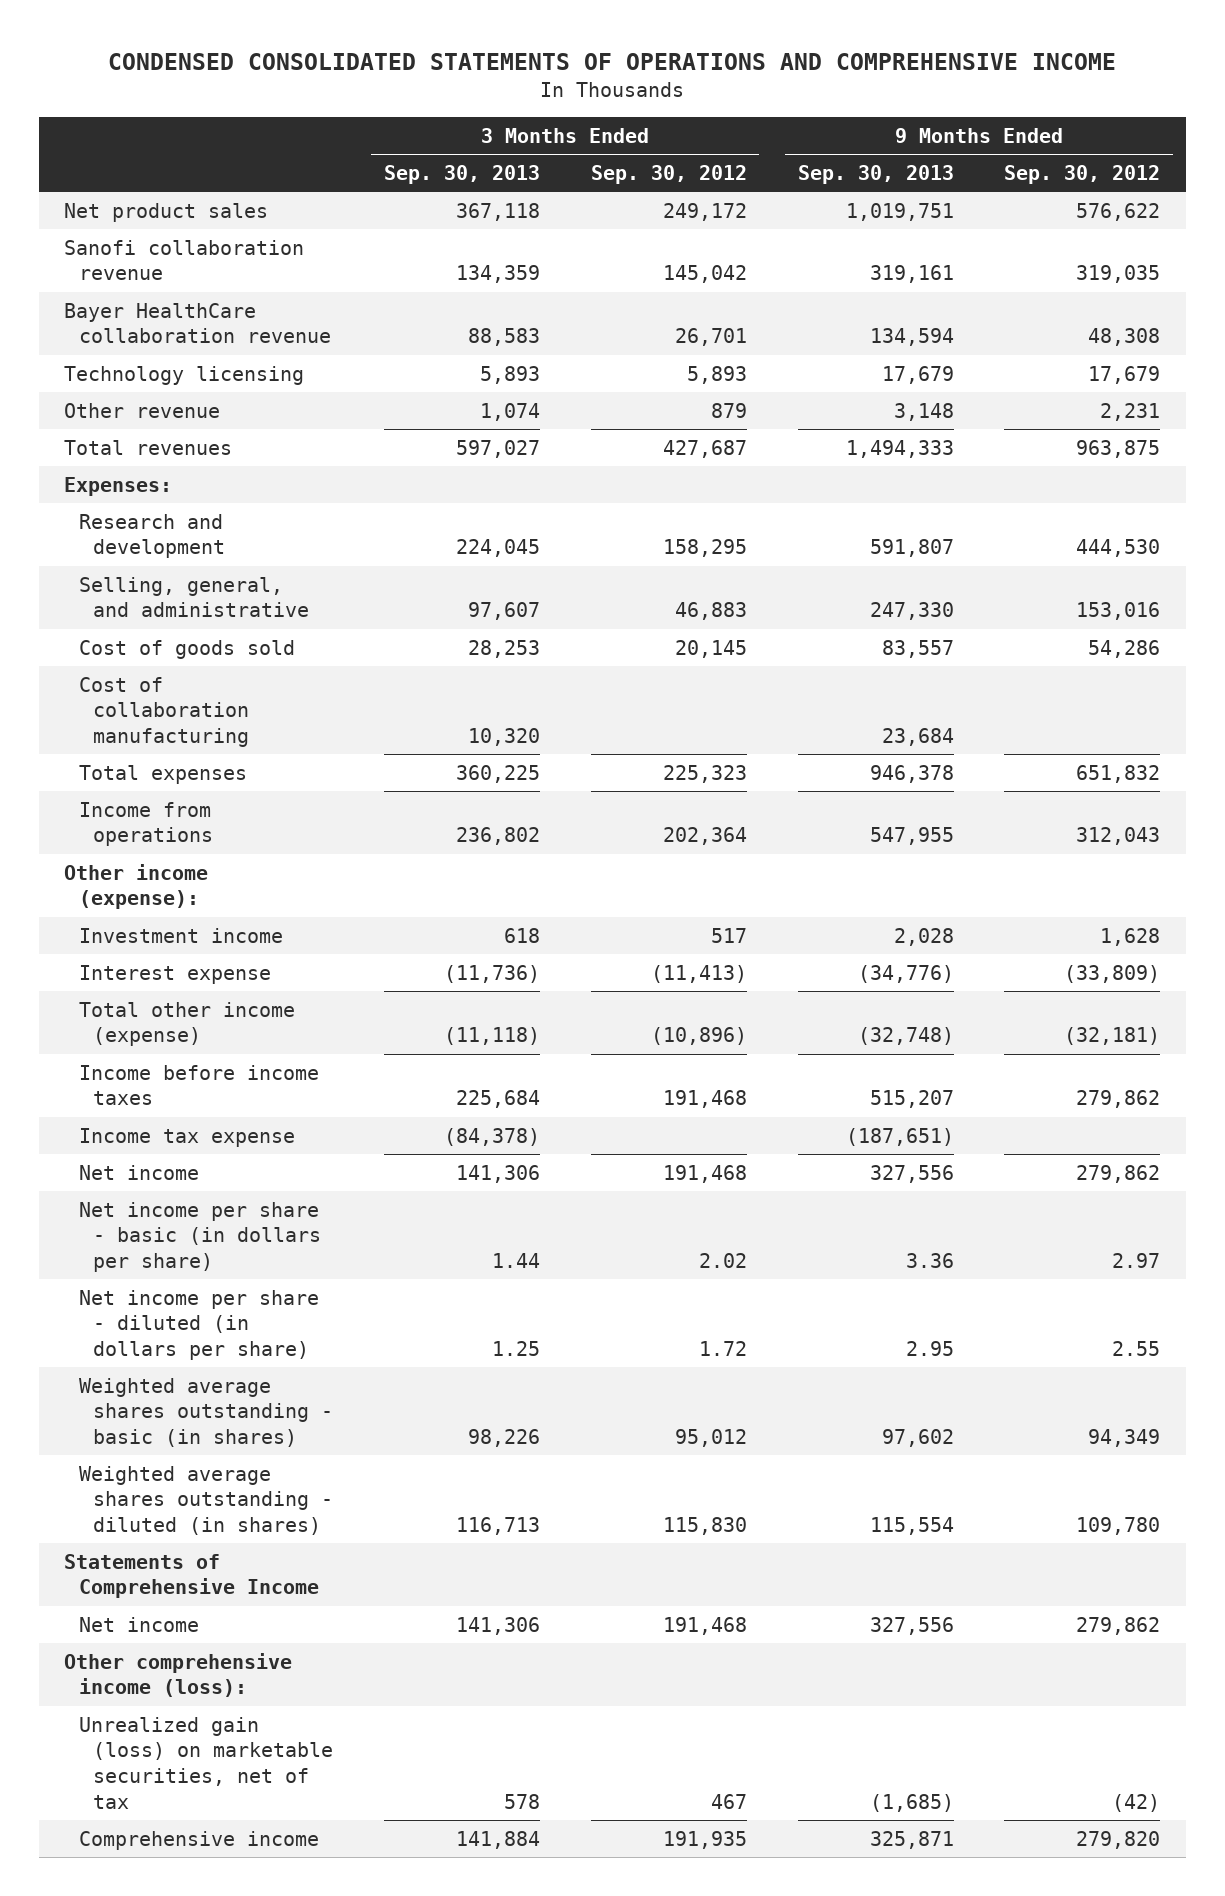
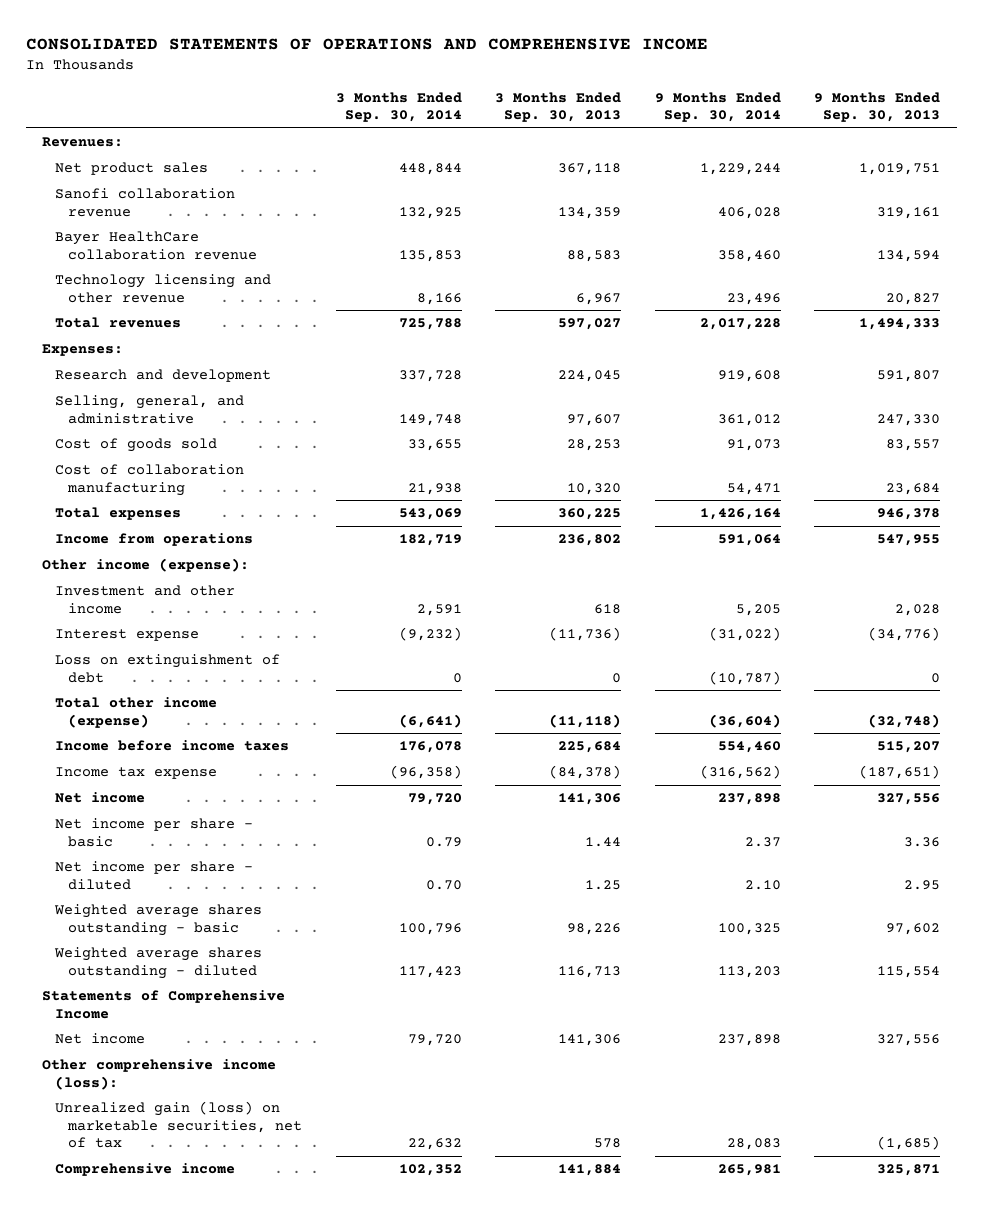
- CONDENSED CONSOLIDATED STATEMENTS OF OPERATIONS AND COMPREHENSIVE INCOME
+ CONSOLIDATED STATEMENTS OF OPERATIONS AND COMPREHENSIVE INCOME
- | 3 Months Ended Sep. 30, 2013 | 3 Months Ended Sep. 30, 2012 | 9 Months Ended Sep. 30, 2013 | 9 Months Ended Sep. 30, 2012
+ | 3 Months Ended Sep. 30, 2014 | 3 Months Ended Sep. 30, 2013 | 9 Months Ended Sep. 30, 2014 | 9 Months Ended Sep. 30, 2013
+ Revenues:
- Technology licensing | 5,893 | 5,893 | 17,679 | 17,679
- Other revenue | 1,074 | 879 | 3,148 | 2,231
+ Technology licensing and other revenue | 8,166 | 6,967 | 23,496 | 20,827
- Investment income | 618 | 517 | 2,028 | 1,628
+ Investment and other income | 2,591 | 618 | 5,205 | 2,028
+ Loss on extinguishment of debt | 0 | 0 | (10,787) | 0
- Net income per share - basic (in dollars per share) | 1.44 | 2.02 | 3.36 | 2.97
- Net income per share - diluted (in dollars per share) | 1.25 | 1.72 | 2.95 | 2.55
- Weighted average shares outstanding - basic (in shares) | 98,226 | 95,012 | 97,602 | 94,349
- Weighted average shares outstanding - diluted (in shares) | 116,713 | 115,830 | 115,554 | 109,780
+ Net income per share - basic | 0.79 | 1.44 | 2.37 | 3.36
+ Net income per share - diluted | 0.70 | 1.25 | 2.10 | 2.95
+ Weighted average shares outstanding - basic | 100,796 | 98,226 | 100,325 | 97,602
+ Weighted average shares outstanding - diluted | 117,423 | 116,713 | 113,203 | 115,554

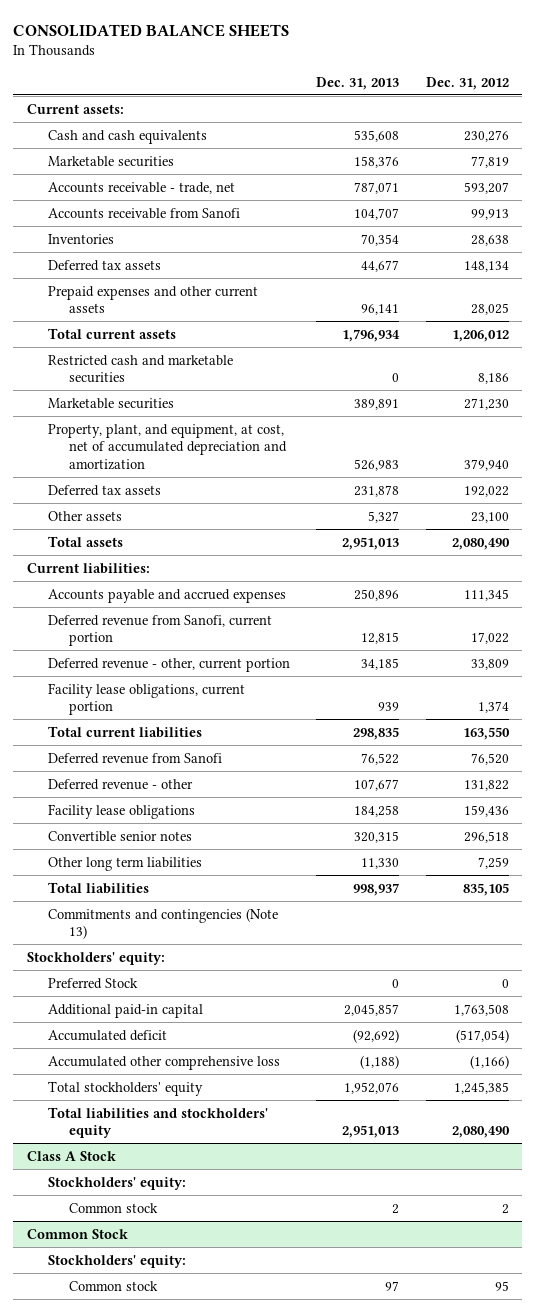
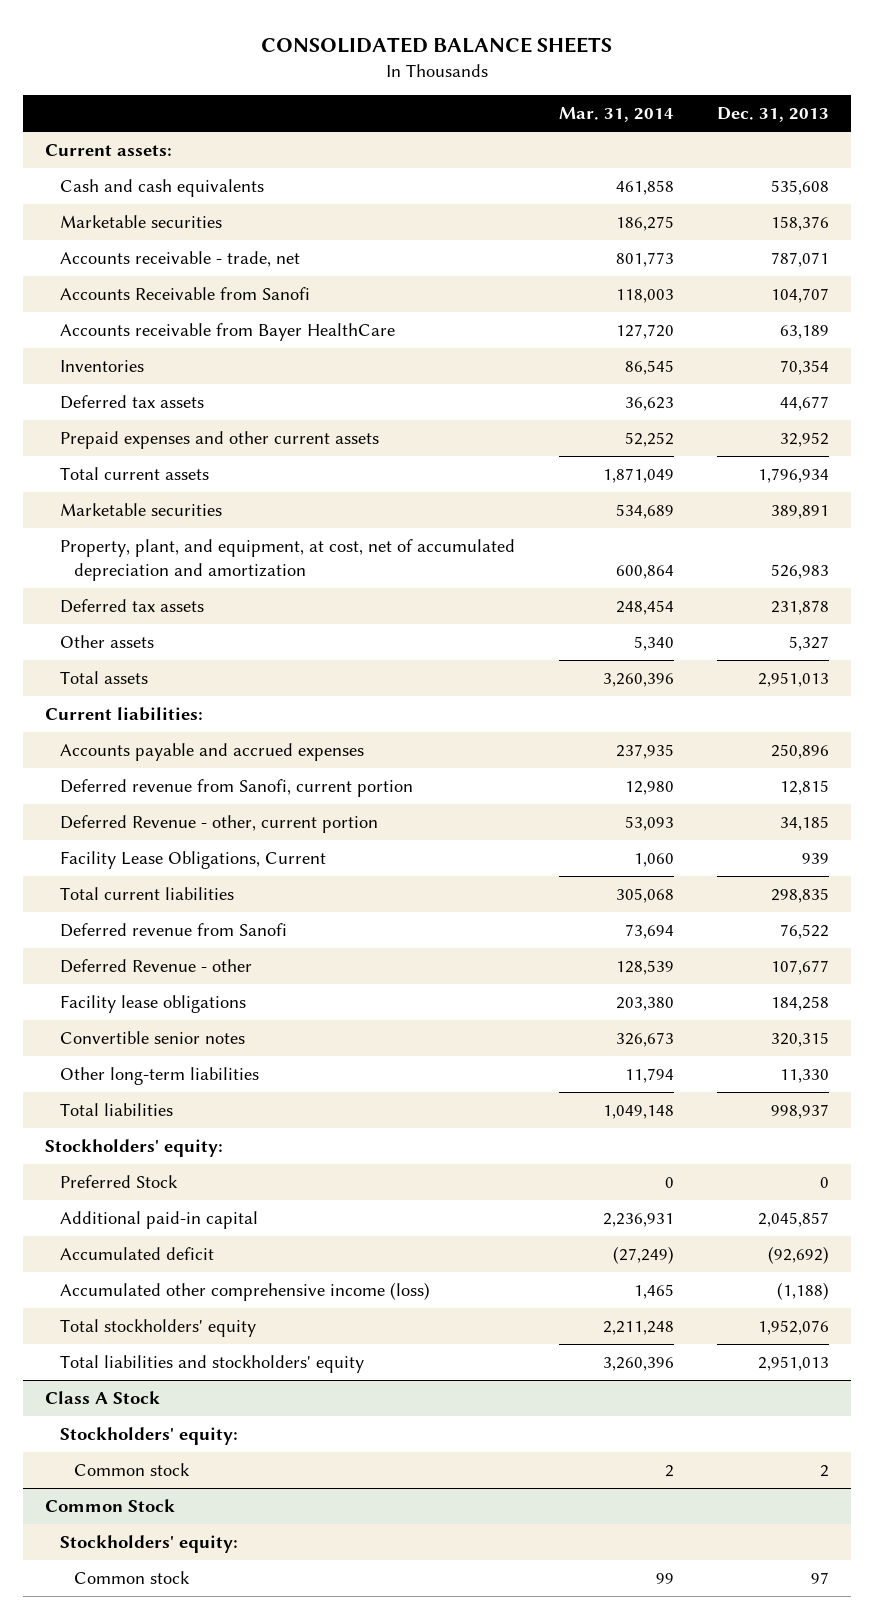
- | Dec. 31, 2013 | Dec. 31, 2012
+ | Mar. 31, 2014 | Dec. 31, 2013
- Accounts receivable from Sanofi | 104,707 | 99,913
+ Accounts Receivable from Sanofi | 118,003 | 104,707
+ Accounts receivable from Bayer HealthCare | 127,720 | 63,189
- Prepaid expenses and other current assets | 96,141 | 28,025
+ Prepaid expenses and other current assets | 52,252 | 32,952
- Restricted cash and marketable securities | 0 | 8,186
- Deferred revenue - other, current portion | 34,185 | 33,809
- Facility lease obligations, current portion | 939 | 1,374
+ Deferred Revenue - other, current portion | 53,093 | 34,185
+ Facility Lease Obligations, Current | 1,060 | 939
- Deferred revenue - other | 107,677 | 131,822
+ Deferred Revenue - other | 128,539 | 107,677
- Other long term liabilities | 11,330 | 7,259
+ Other long-term liabilities | 11,794 | 11,330
- Commitments and contingencies (Note 13)
- Accumulated other comprehensive loss | (1,188) | (1,166)
+ Accumulated other comprehensive income (loss) | 1,465 | (1,188)

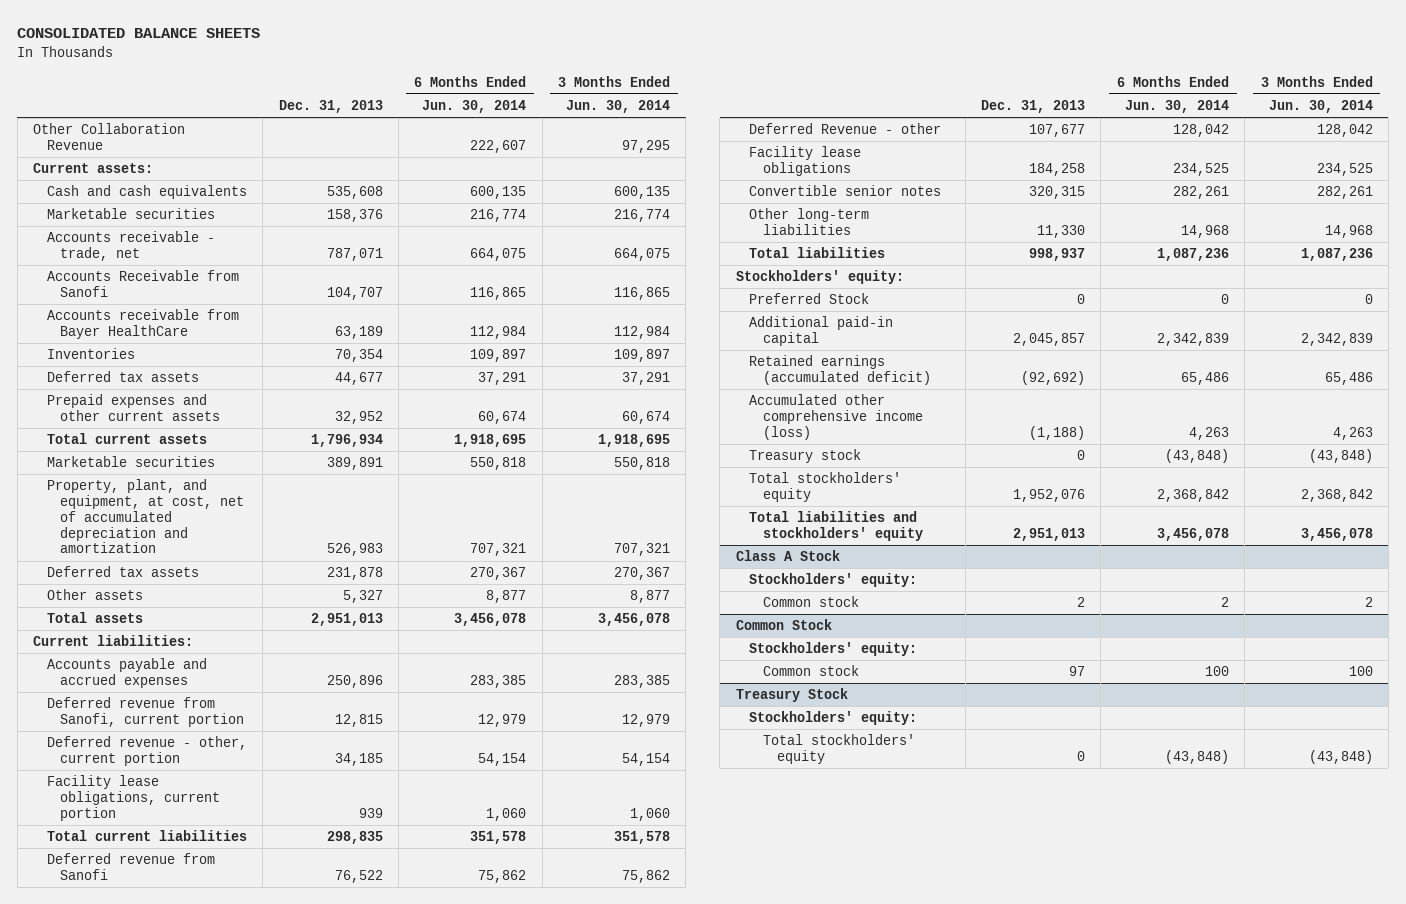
- | Mar. 31, 2014 | Dec. 31, 2013
+ | Dec. 31, 2013 | 6 Months Ended Jun. 30, 2014 | 3 Months Ended Jun. 30, 2014
+ Other Collaboration Revenue | | 222,607 | 97,295
- Deferred Revenue - other, current portion | 53,093 | 34,185
- Facility Lease Obligations, Current | 1,060 | 939
+ Deferred revenue - other, current portion | 34,185 | 54,154 | 54,154
+ Facility lease obligations, current portion | 939 | 1,060 | 1,060
- Accumulated deficit | (27,249) | (92,692)
+ Retained earnings (accumulated deficit) | (92,692) | 65,486 | 65,486
+ Treasury stock | 0 | (43,848) | (43,848)
+ Treasury Stock
+ Stockholders' equity:
+ Total stockholders' equity | 0 | (43,848) | (43,848)

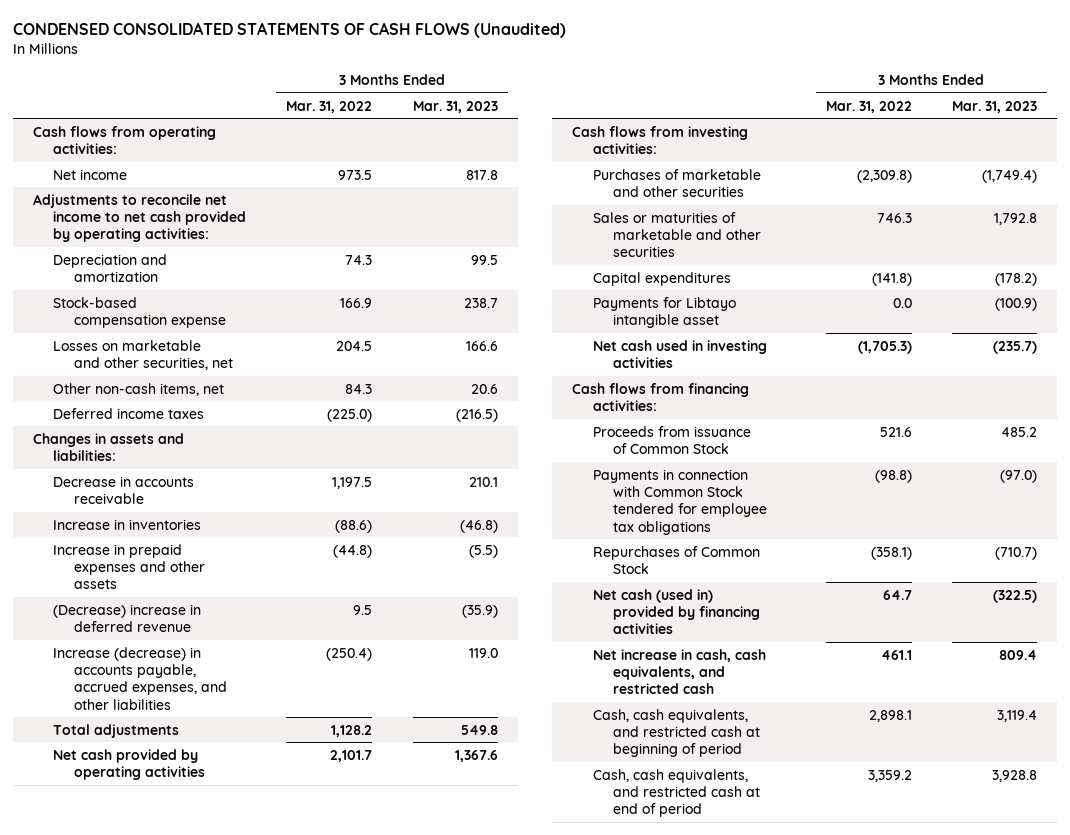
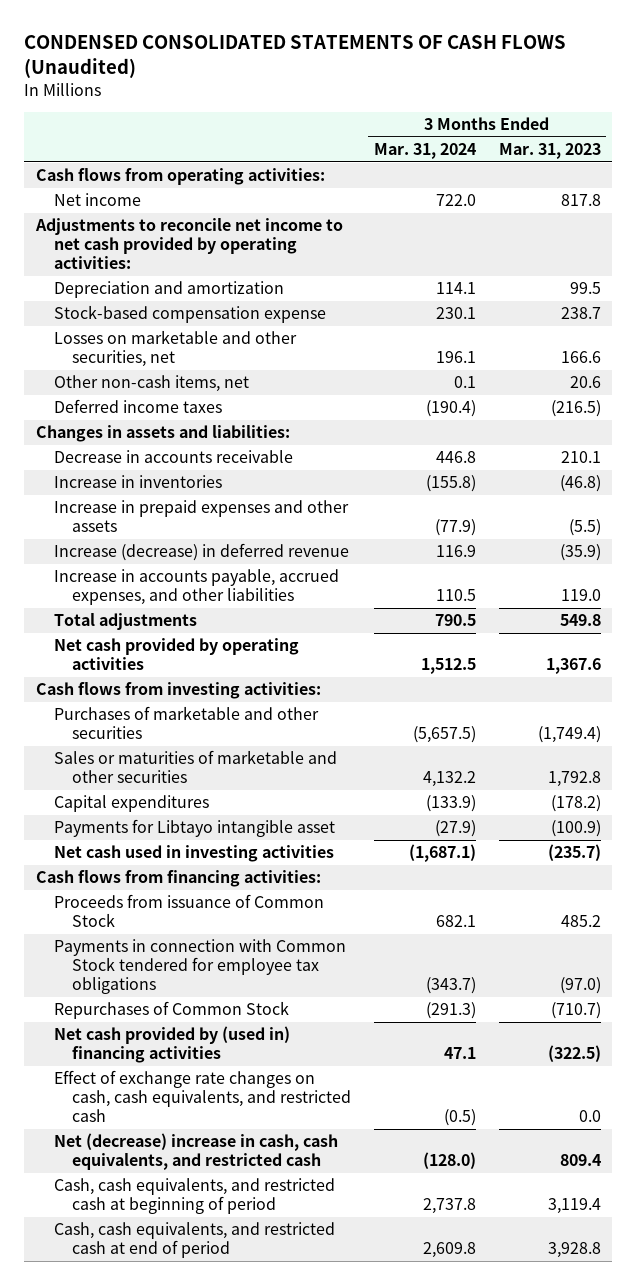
- | 3 Months Ended Mar. 31, 2022 | 3 Months Ended Mar. 31, 2023
+ | 3 Months Ended Mar. 31, 2024 | 3 Months Ended Mar. 31, 2023
- (Decrease) increase in deferred revenue | 9.5 | (35.9)
- Increase (decrease) in accounts payable, accrued expenses, and other liabilities | (250.4) | 119.0
+ Increase (decrease) in deferred revenue | 116.9 | (35.9)
+ Increase in accounts payable, accrued expenses, and other liabilities | 110.5 | 119.0
- Net cash (used in) provided by financing activities | 64.7 | (322.5)
- Net increase in cash, cash equivalents, and restricted cash | 461.1 | 809.4
+ Net cash provided by (used in) financing activities | 47.1 | (322.5)
+ Effect of exchange rate changes on cash, cash equivalents, and restricted cash | (0.5) | 0.0
+ Net (decrease) increase in cash, cash equivalents, and restricted cash | (128.0) | 809.4

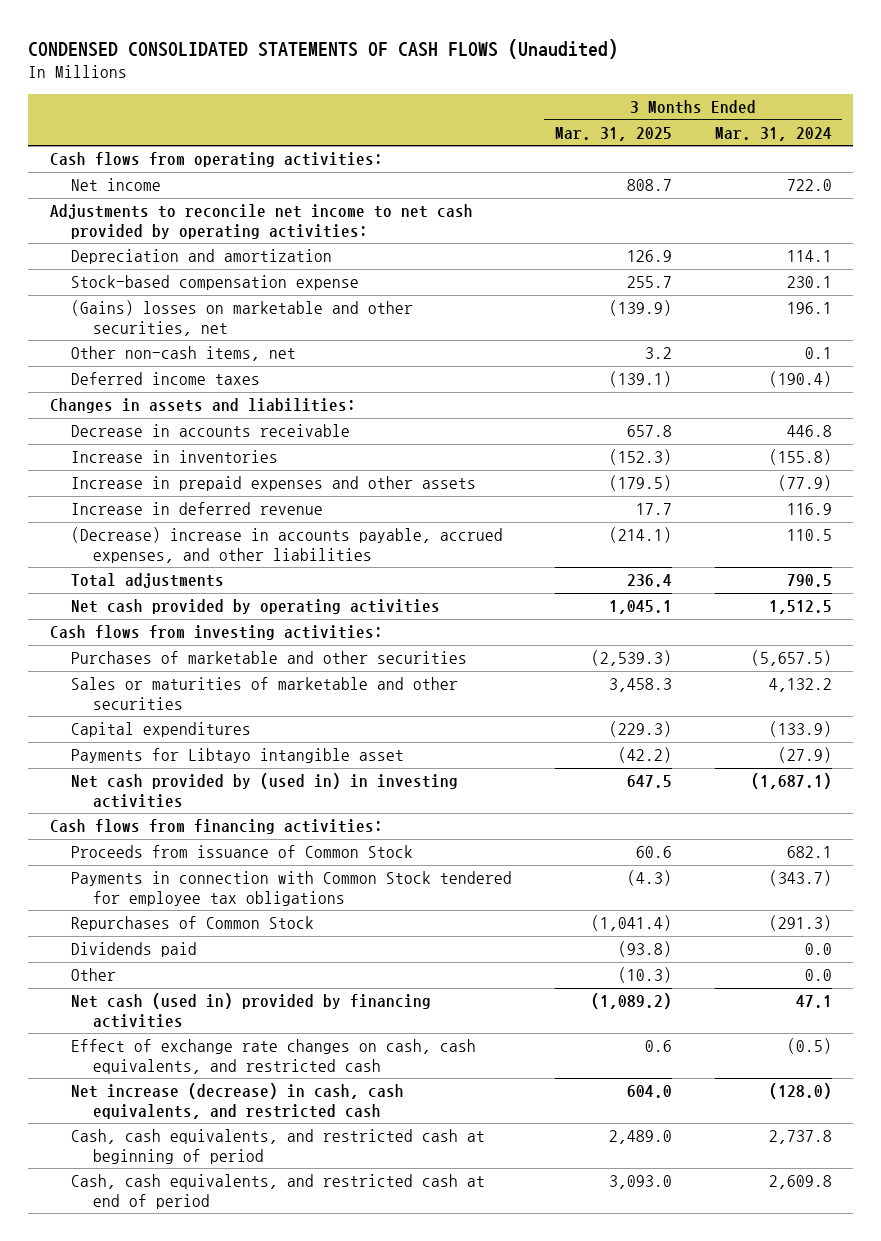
- | 3 Months Ended Mar. 31, 2024 | 3 Months Ended Mar. 31, 2023
+ | 3 Months Ended Mar. 31, 2025 | 3 Months Ended Mar. 31, 2024
- Losses on marketable and other securities, net | 196.1 | 166.6
+ (Gains) losses on marketable and other securities, net | (139.9) | 196.1
- Increase (decrease) in deferred revenue | 116.9 | (35.9)
- Increase in accounts payable, accrued expenses, and other liabilities | 110.5 | 119.0
+ Increase in deferred revenue | 17.7 | 116.9
+ (Decrease) increase in accounts payable, accrued expenses, and other liabilities | (214.1) | 110.5
- Net cash used in investing activities | (1,687.1) | (235.7)
+ Net cash provided by (used in) in investing activities | 647.5 | (1,687.1)
- Net cash provided by (used in) financing activities | 47.1 | (322.5)
+ Dividends paid | (93.8) | 0.0
+ Other | (10.3) | 0.0
+ Net cash (used in) provided by financing activities | (1,089.2) | 47.1
- Net (decrease) increase in cash, cash equivalents, and restricted cash | (128.0) | 809.4
+ Net increase (decrease) in cash, cash equivalents, and restricted cash | 604.0 | (128.0)

